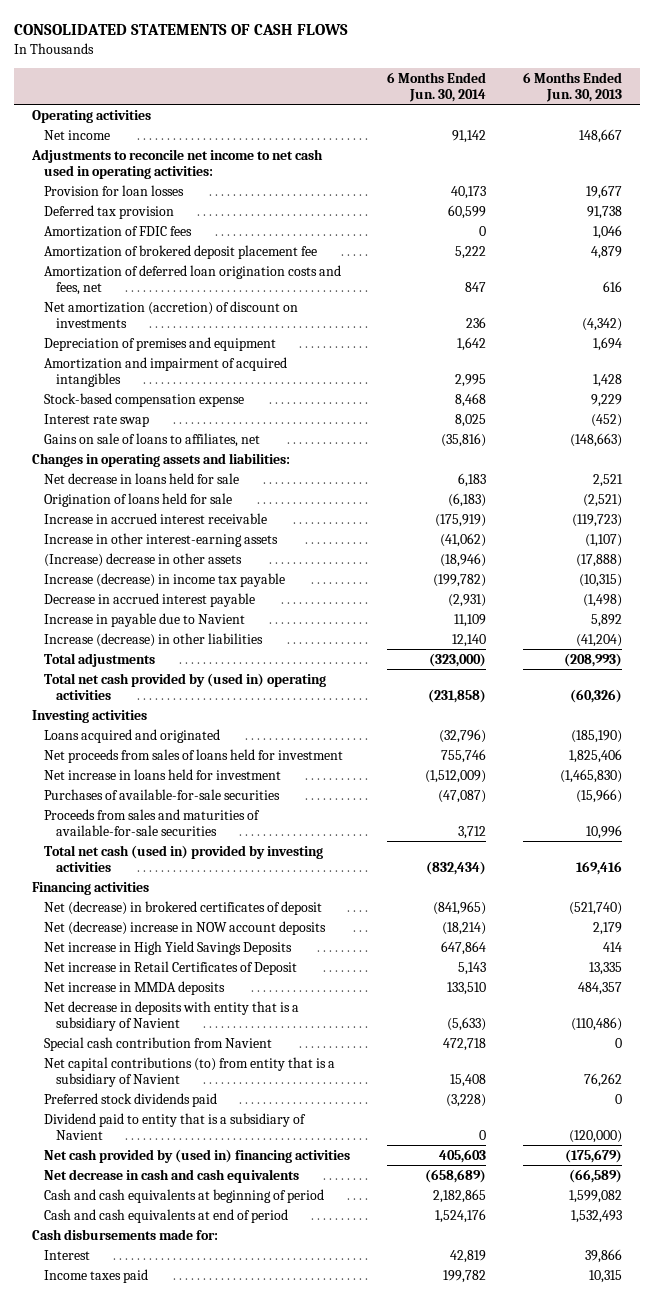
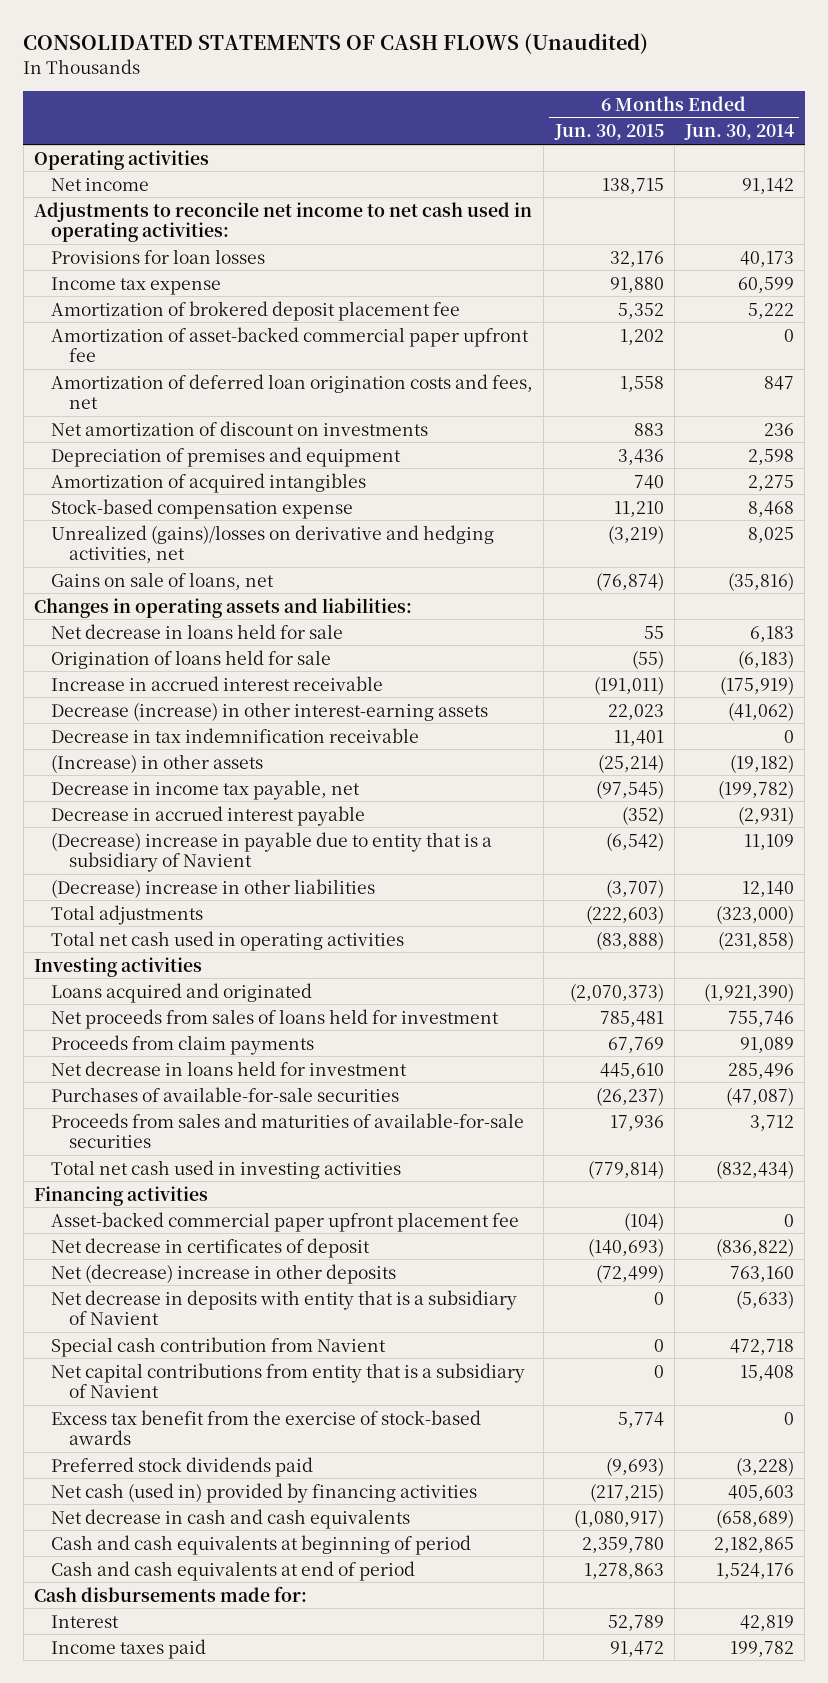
- CONSOLIDATED STATEMENTS OF CASH FLOWS
+ CONSOLIDATED STATEMENTS OF CASH FLOWS (Unaudited)
- | 6 Months Ended Jun. 30, 2014 | 6 Months Ended Jun. 30, 2013
+ | 6 Months Ended Jun. 30, 2015 | 6 Months Ended Jun. 30, 2014
- Provision for loan losses | 40,173 | 19,677
- Deferred tax provision | 60,599 | 91,738
- Amortization of FDIC fees | 0 | 1,046
+ Provisions for loan losses | 32,176 | 40,173
+ Income tax expense | 91,880 | 60,599
+ Amortization of asset-backed commercial paper upfront fee | 1,202 | 0
- Net amortization (accretion) of discount on investments | 236 | (4,342)
- Depreciation of premises and equipment | 1,642 | 1,694
- Amortization and impairment of acquired intangibles | 2,995 | 1,428
+ Net amortization of discount on investments | 883 | 236
+ Depreciation of premises and equipment | 3,436 | 2,598
+ Amortization of acquired intangibles | 740 | 2,275
- Interest rate swap | 8,025 | (452)
- Gains on sale of loans to affiliates, net | (35,816) | (148,663)
+ Unrealized (gains)/losses on derivative and hedging activities, net | (3,219) | 8,025
+ Gains on sale of loans, net | (76,874) | (35,816)
- Increase in other interest-earning assets | (41,062) | (1,107)
- (Increase) decrease in other assets | (18,946) | (17,888)
- Increase (decrease) in income tax payable | (199,782) | (10,315)
+ Decrease (increase) in other interest-earning assets | 22,023 | (41,062)
+ Decrease in tax indemnification receivable | 11,401 | 0
+ (Increase) in other assets | (25,214) | (19,182)
+ Decrease in income tax payable, net | (97,545) | (199,782)
- Increase in payable due to Navient | 11,109 | 5,892
- Increase (decrease) in other liabilities | 12,140 | (41,204)
+ (Decrease) increase in payable due to entity that is a subsidiary of Navient | (6,542) | 11,109
+ (Decrease) increase in other liabilities | (3,707) | 12,140
- Total net cash provided by (used in) operating activities | (231,858) | (60,326)
+ Total net cash used in operating activities | (83,888) | (231,858)
- Loans acquired and originated | (32,796) | (185,190)
+ Loans acquired and originated | (2,070,373) | (1,921,390)
- Net increase in loans held for investment | (1,512,009) | (1,465,830)
+ Proceeds from claim payments | 67,769 | 91,089
+ Net decrease in loans held for investment | 445,610 | 285,496
- Total net cash (used in) provided by investing activities | (832,434) | 169,416
+ Total net cash used in investing activities | (779,814) | (832,434)
- Net (decrease) in brokered certificates of deposit | (841,965) | (521,740)
- Net (decrease) increase in NOW account deposits | (18,214) | 2,179
- Net increase in High Yield Savings Deposits | 647,864 | 414
- Net increase in Retail Certificates of Deposit | 5,143 | 13,335
- Net increase in MMDA deposits | 133,510 | 484,357
+ Asset-backed commercial paper upfront placement fee | (104) | 0
+ Net decrease in certificates of deposit | (140,693) | (836,822)
+ Net (decrease) increase in other deposits | (72,499) | 763,160
- Net capital contributions (to) from entity that is a subsidiary of Navient | 15,408 | 76,262
+ Net capital contributions from entity that is a subsidiary of Navient | 0 | 15,408
+ Excess tax benefit from the exercise of stock-based awards | 5,774 | 0
- Dividend paid to entity that is a subsidiary of Navient | 0 | (120,000)
- Net cash provided by (used in) financing activities | 405,603 | (175,679)
+ Net cash (used in) provided by financing activities | (217,215) | 405,603

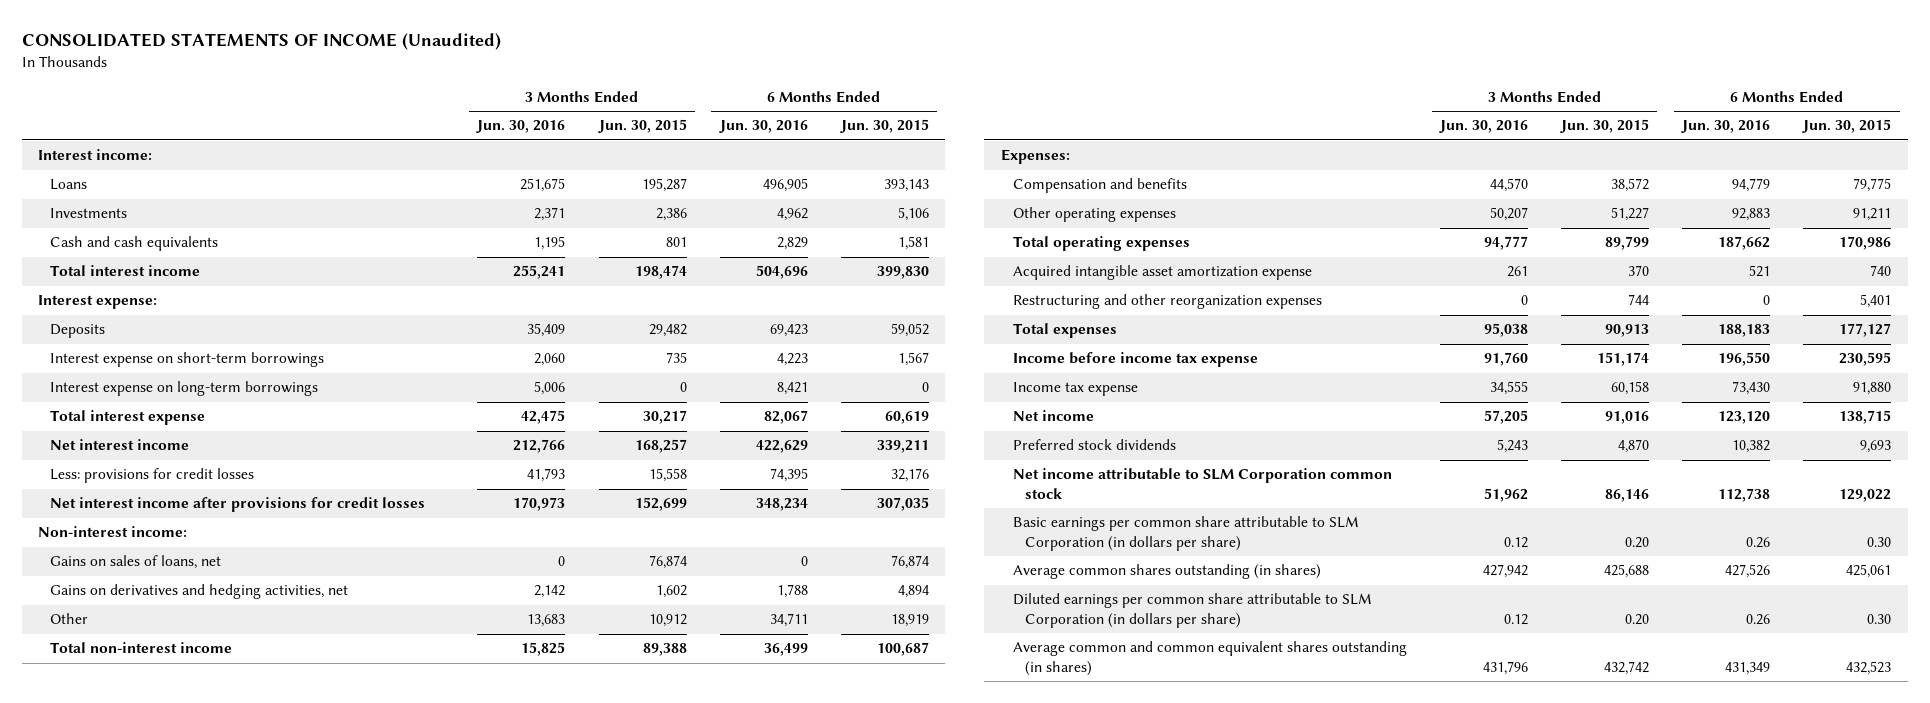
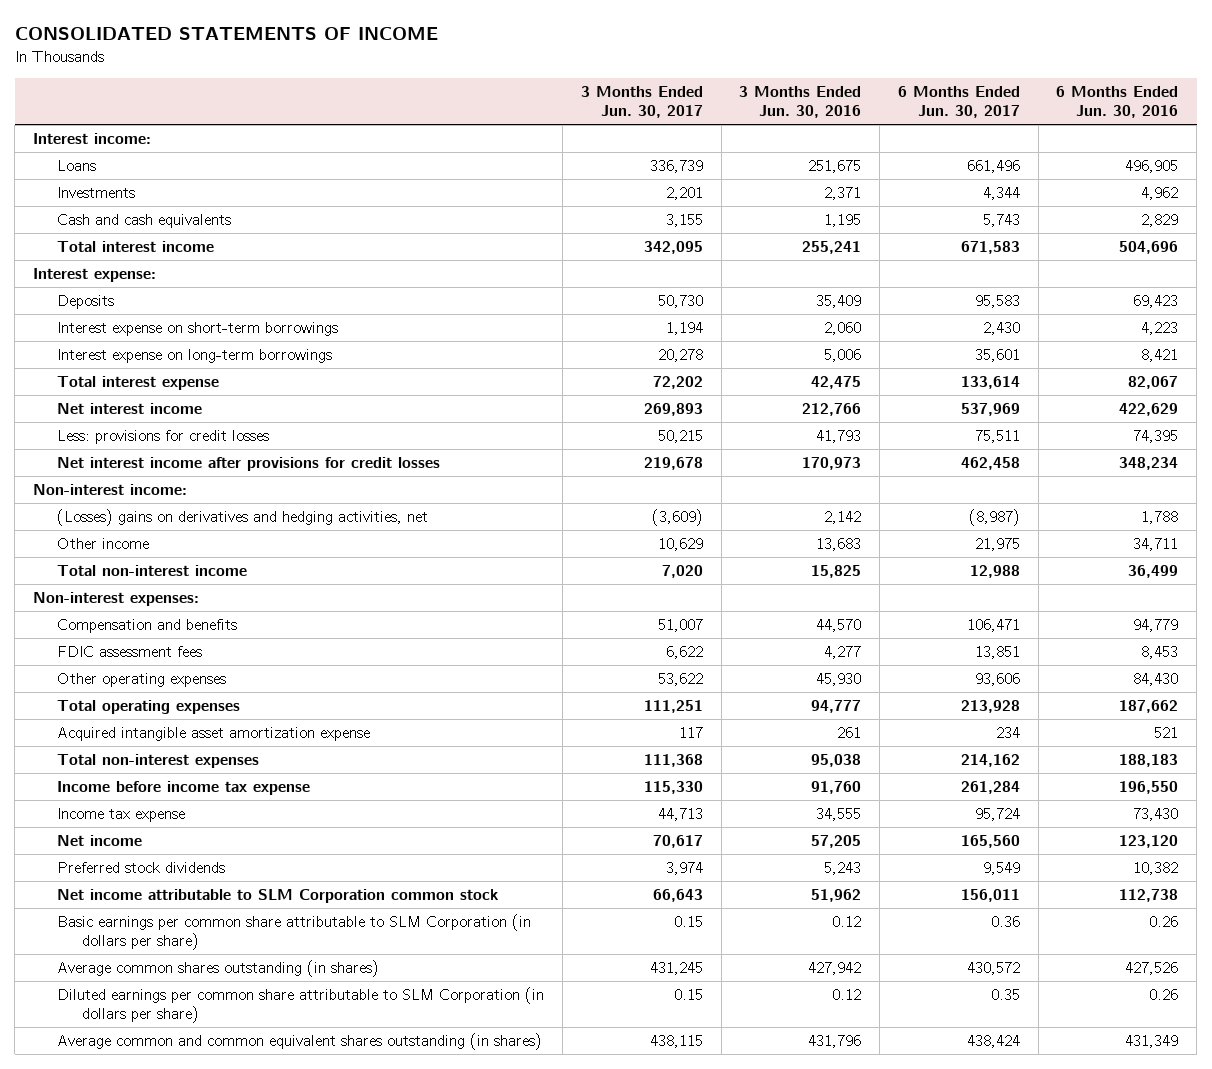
- CONSOLIDATED STATEMENTS OF INCOME (Unaudited)
+ CONSOLIDATED STATEMENTS OF INCOME
- | 3 Months Ended Jun. 30, 2016 | 3 Months Ended Jun. 30, 2015 | 6 Months Ended Jun. 30, 2016 | 6 Months Ended Jun. 30, 2015
+ | 3 Months Ended Jun. 30, 2017 | 3 Months Ended Jun. 30, 2016 | 6 Months Ended Jun. 30, 2017 | 6 Months Ended Jun. 30, 2016
- Gains on sales of loans, net | 0 | 76,874 | 0 | 76,874
- Gains on derivatives and hedging activities, net | 2,142 | 1,602 | 1,788 | 4,894
- Other | 13,683 | 10,912 | 34,711 | 18,919
+ (Losses) gains on derivatives and hedging activities, net | (3,609) | 2,142 | (8,987) | 1,788
+ Other income | 10,629 | 13,683 | 21,975 | 34,711
- Expenses:
+ Non-interest expenses:
- Other operating expenses | 50,207 | 51,227 | 92,883 | 91,211
+ FDIC assessment fees | 6,622 | 4,277 | 13,851 | 8,453
+ Other operating expenses | 53,622 | 45,930 | 93,606 | 84,430
- Restructuring and other reorganization expenses | 0 | 744 | 0 | 5,401
- Total expenses | 95,038 | 90,913 | 188,183 | 177,127
+ Total non-interest expenses | 111,368 | 95,038 | 214,162 | 188,183

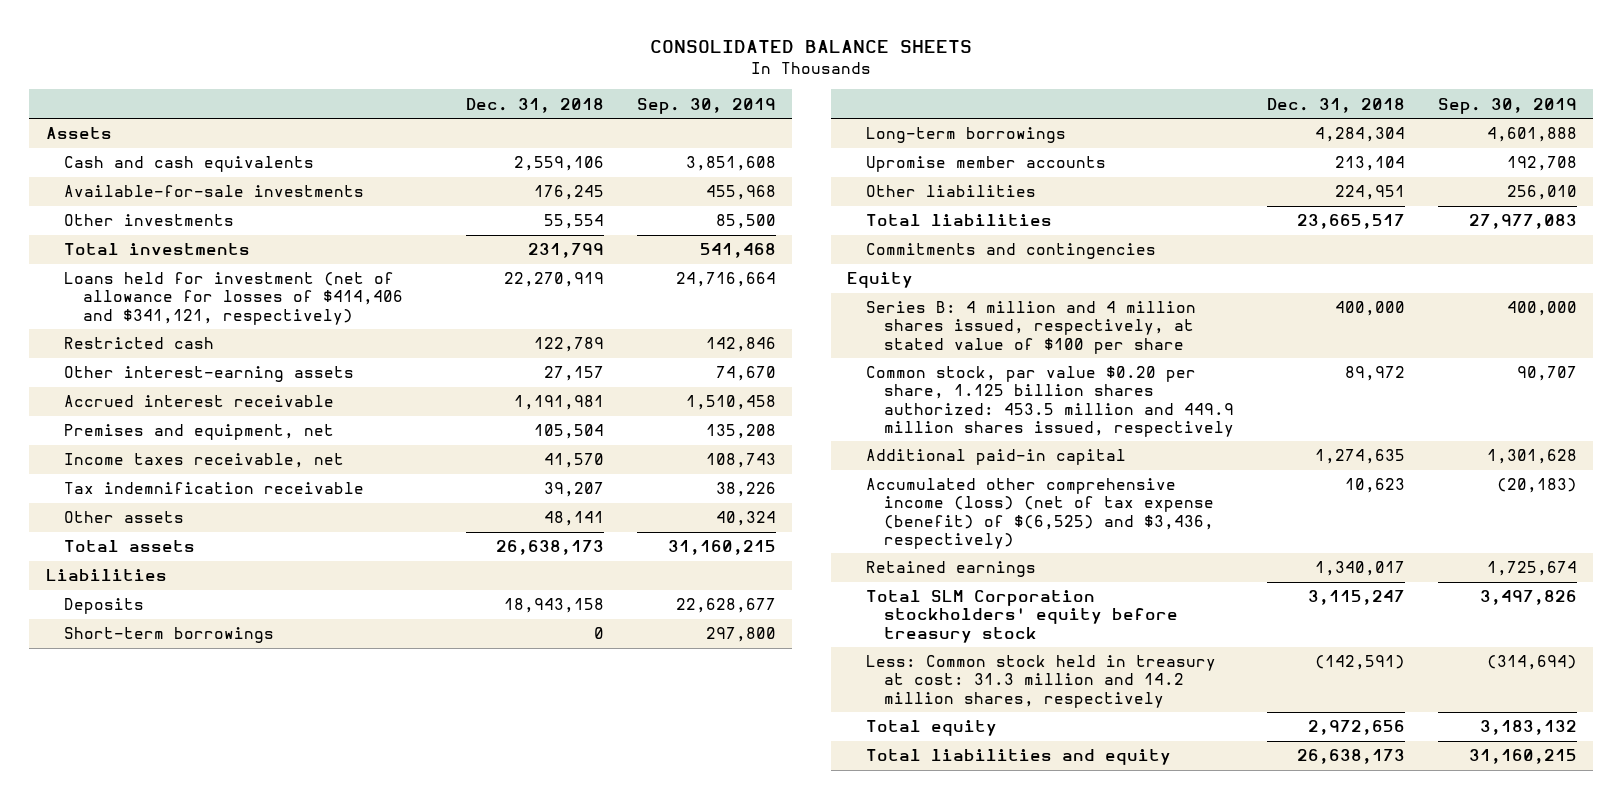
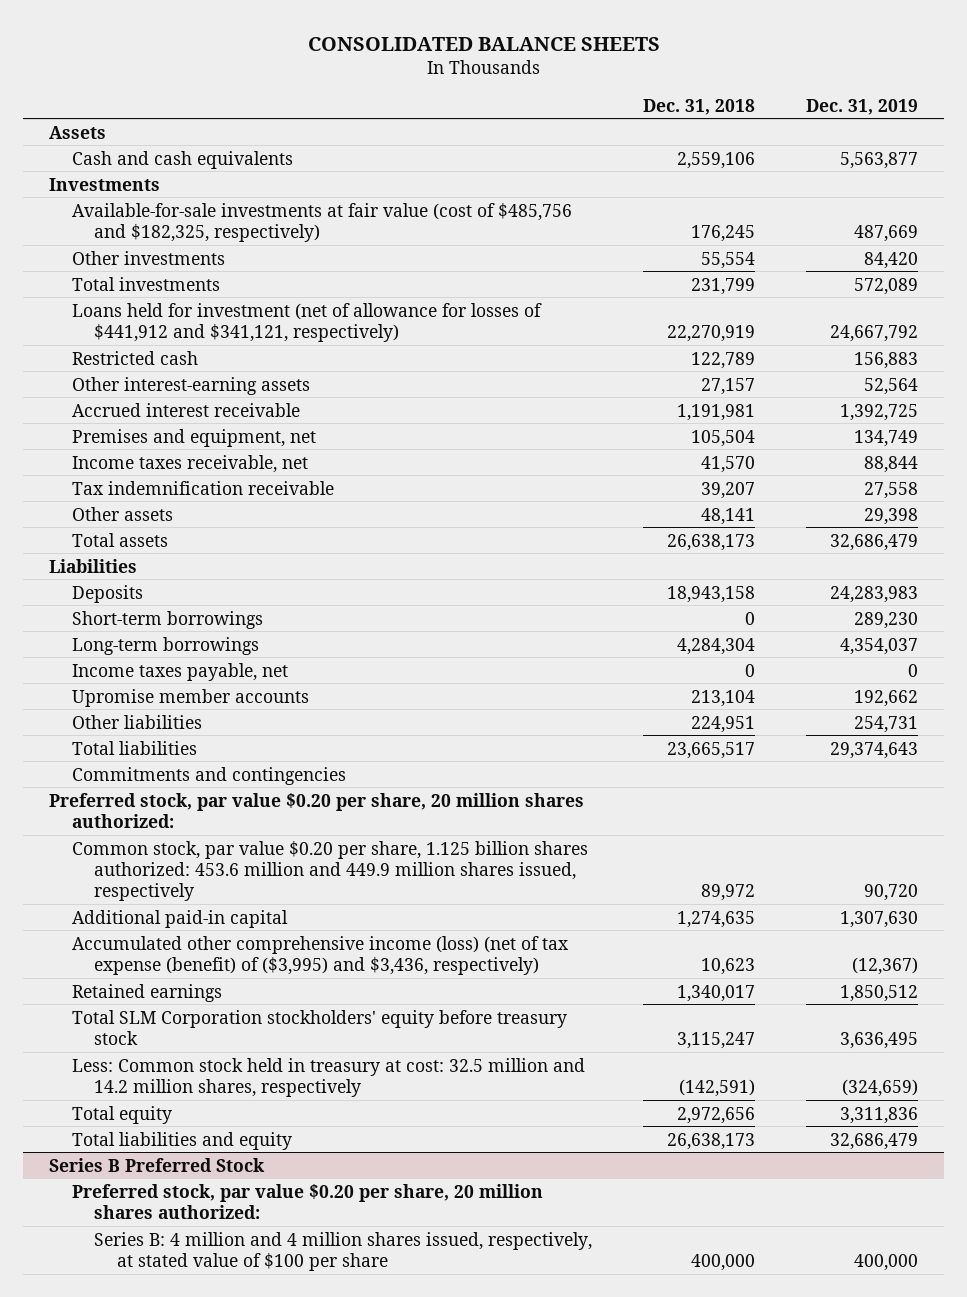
- | Dec. 31, 2018 | Sep. 30, 2019
+ | Dec. 31, 2018 | Dec. 31, 2019
- Available-for-sale investments | 176,245 | 455,968
+ Investments
+ Available-for-sale investments at fair value (cost of $485,756 and $182,325, respectively) | 176,245 | 487,669
- Loans held for investment (net of allowance for losses of $414,406 and $341,121, respectively) | 22,270,919 | 24,716,664
+ Loans held for investment (net of allowance for losses of $441,912 and $341,121, respectively) | 22,270,919 | 24,667,792
+ Income taxes payable, net | 0 | 0
- Equity
- Series B: 4 million and 4 million shares issued, respectively, at stated value of $100 per share | 400,000 | 400,000
- Common stock, par value $0.20 per share, 1.125 billion shares authorized: 453.5 million and 449.9 million shares issued, respectively | 89,972 | 90,707
+ Preferred stock, par value $0.20 per share, 20 million shares authorized:
+ Common stock, par value $0.20 per share, 1.125 billion shares authorized: 453.6 million and 449.9 million shares issued, respectively | 89,972 | 90,720
- Accumulated other comprehensive income (loss) (net of tax expense (benefit) of $(6,525) and $3,436, respectively) | 10,623 | (20,183)
+ Accumulated other comprehensive income (loss) (net of tax expense (benefit) of ($3,995) and $3,436, respectively) | 10,623 | (12,367)
- Less: Common stock held in treasury at cost: 31.3 million and 14.2 million shares, respectively | (142,591) | (314,694)
+ Less: Common stock held in treasury at cost: 32.5 million and 14.2 million shares, respectively | (142,591) | (324,659)
+ Series B Preferred Stock
+ Preferred stock, par value $0.20 per share, 20 million shares authorized:
+ Series B: 4 million and 4 million shares issued, respectively, at stated value of $100 per share | 400,000 | 400,000

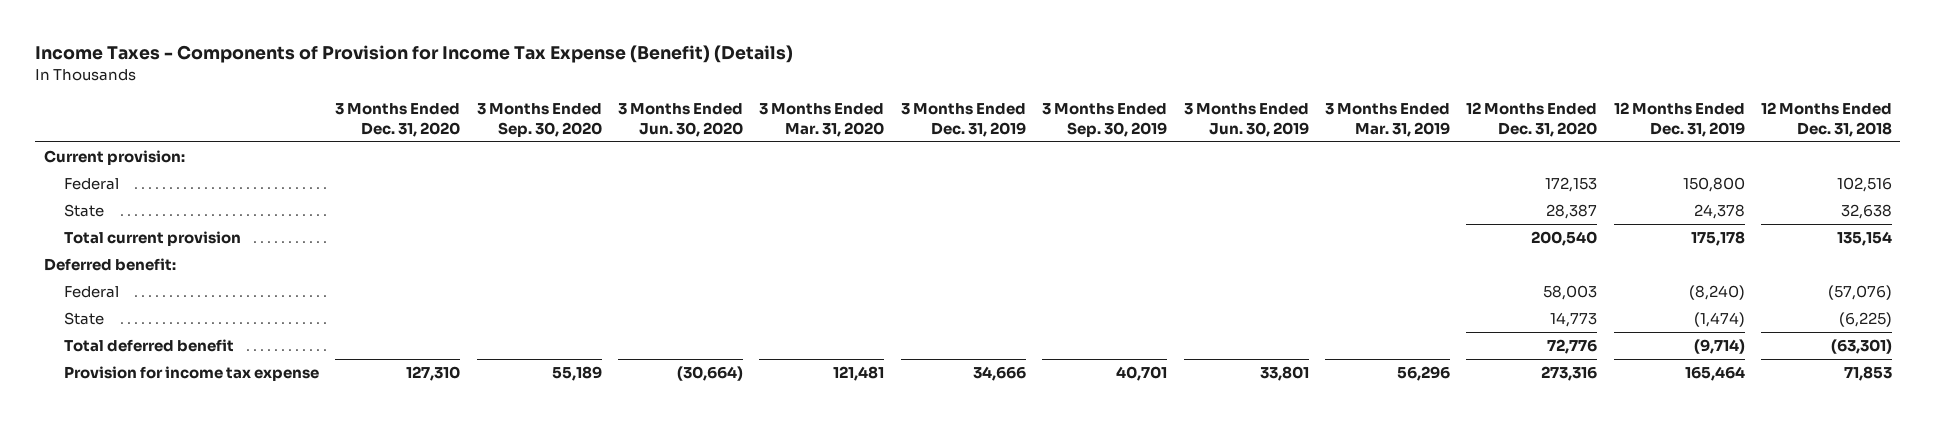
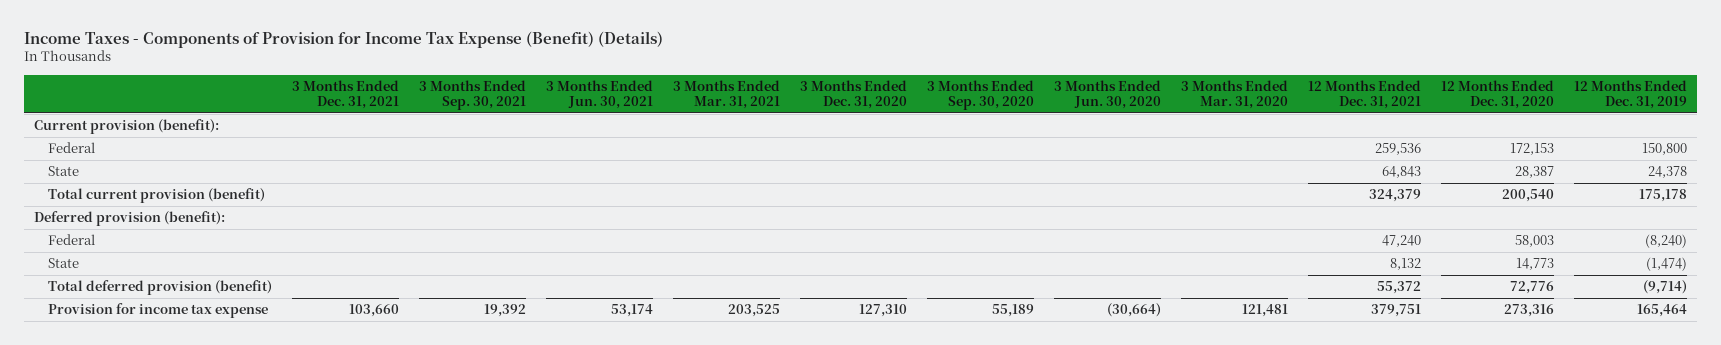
- | 3 Months Ended Dec. 31, 2020 | 3 Months Ended Sep. 30, 2020 | 3 Months Ended Jun. 30, 2020 | 3 Months Ended Mar. 31, 2020 | 3 Months Ended Dec. 31, 2019 | 3 Months Ended Sep. 30, 2019 | 3 Months Ended Jun. 30, 2019 | 3 Months Ended Mar. 31, 2019 | 12 Months Ended Dec. 31, 2020 | 12 Months Ended Dec. 31, 2019 | 12 Months Ended Dec. 31, 2018
+ | 3 Months Ended Dec. 31, 2021 | 3 Months Ended Sep. 30, 2021 | 3 Months Ended Jun. 30, 2021 | 3 Months Ended Mar. 31, 2021 | 3 Months Ended Dec. 31, 2020 | 3 Months Ended Sep. 30, 2020 | 3 Months Ended Jun. 30, 2020 | 3 Months Ended Mar. 31, 2020 | 12 Months Ended Dec. 31, 2021 | 12 Months Ended Dec. 31, 2020 | 12 Months Ended Dec. 31, 2019
- Current provision:
+ Current provision (benefit):
- Total current provision | | | | | | | | | 200,540 | 175,178 | 135,154
- Deferred benefit:
+ Total current provision (benefit) | | | | | | | | | 324,379 | 200,540 | 175,178
+ Deferred provision (benefit):
- Total deferred benefit | | | | | | | | | 72,776 | (9,714) | (63,301)
+ Total deferred provision (benefit) | | | | | | | | | 55,372 | 72,776 | (9,714)

